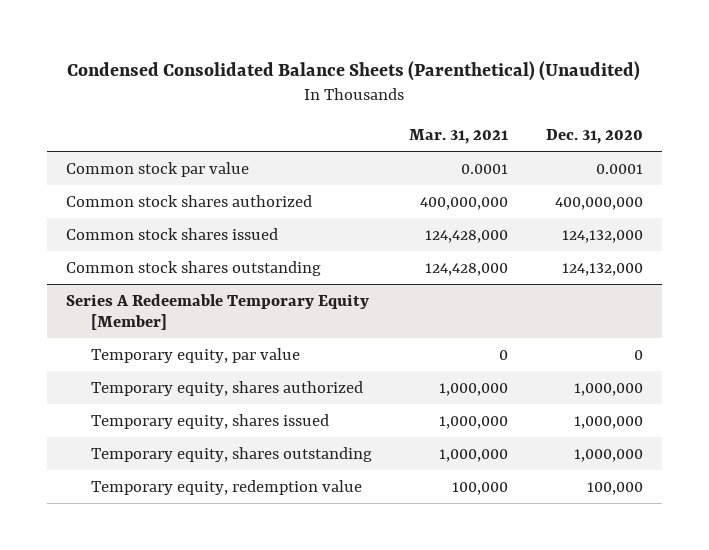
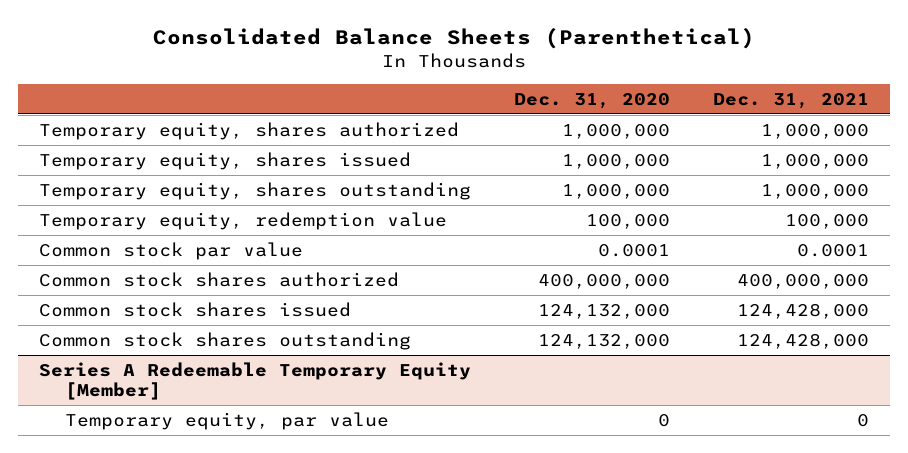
- Condensed Consolidated Balance Sheets (Parenthetical) (Unaudited)
+ Consolidated Balance Sheets (Parenthetical)
- | Mar. 31, 2021 | Dec. 31, 2020
+ | Dec. 31, 2020 | Dec. 31, 2021
+ Temporary equity, shares authorized | 1,000,000 | 1,000,000
+ Temporary equity, shares issued | 1,000,000 | 1,000,000
+ Temporary equity, shares outstanding | 1,000,000 | 1,000,000
+ Temporary equity, redemption value | 100,000 | 100,000
@ Series A Redeemable Temporary Equity [Member]
- Temporary equity, shares authorized | 1,000,000 | 1,000,000
- Temporary equity, shares issued | 1,000,000 | 1,000,000
- Temporary equity, shares outstanding | 1,000,000 | 1,000,000
- Temporary equity, redemption value | 100,000 | 100,000

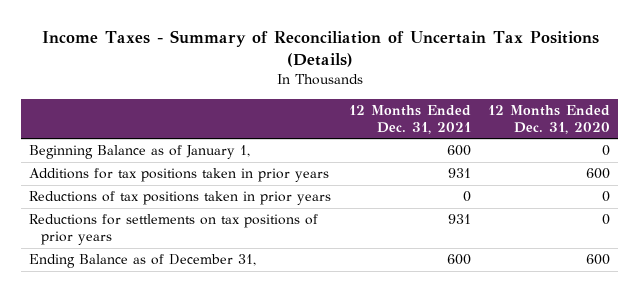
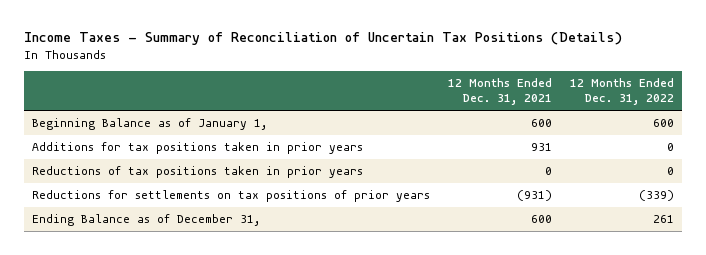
- | 12 Months Ended Dec. 31, 2021 | 12 Months Ended Dec. 31, 2020
+ | 12 Months Ended Dec. 31, 2021 | 12 Months Ended Dec. 31, 2022
- Reductions for settlements on tax positions of prior years | 931 | 0
+ Reductions for settlements on tax positions of prior years | (931) | (339)

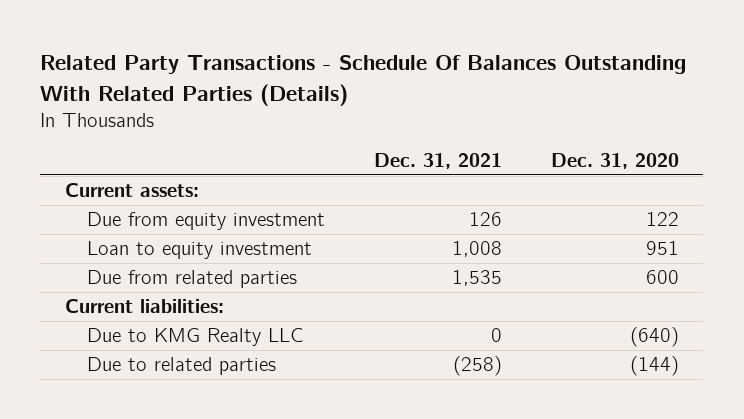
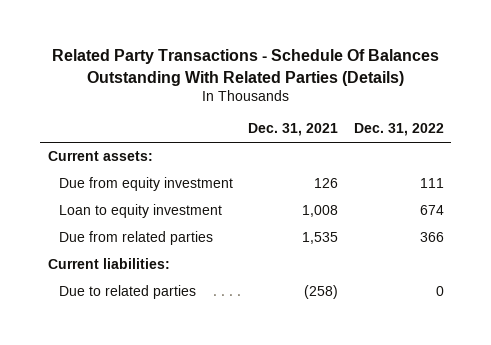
- | Dec. 31, 2021 | Dec. 31, 2020
+ | Dec. 31, 2021 | Dec. 31, 2022
- Due to KMG Realty LLC | 0 | (640)

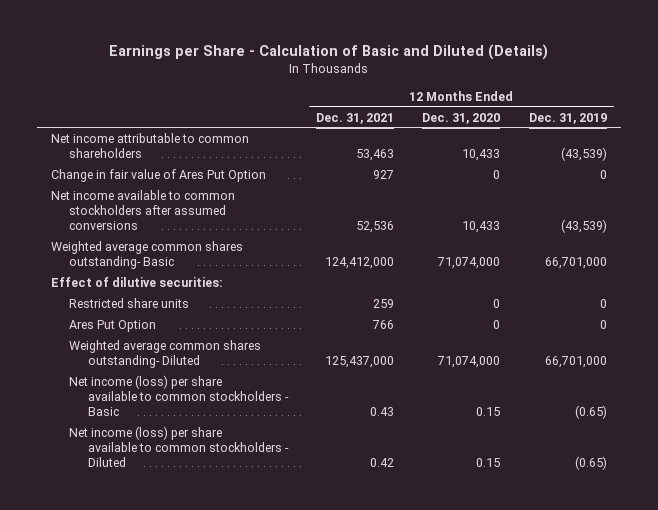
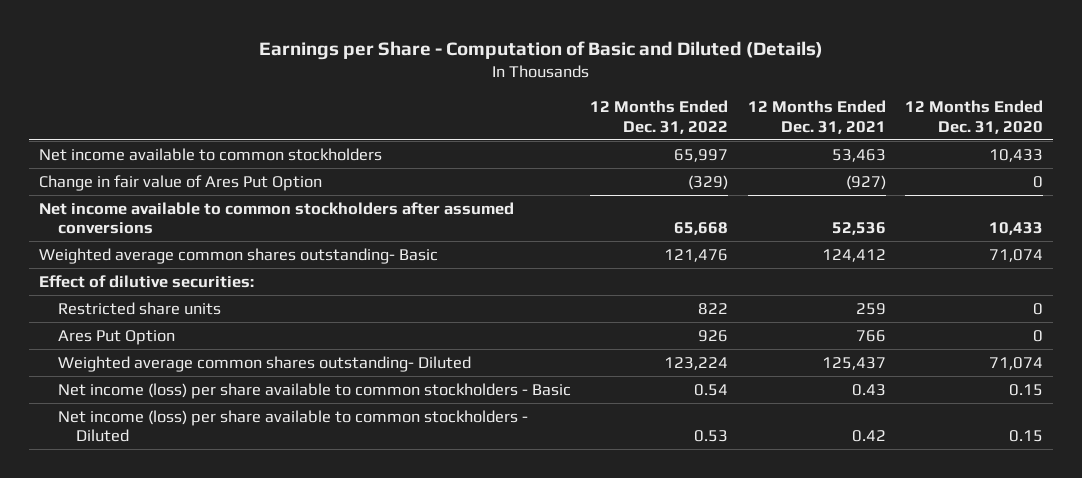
- Earnings per Share - Calculation of Basic and Diluted (Details)
+ Earnings per Share - Computation of Basic and Diluted (Details)
- | 12 Months Ended Dec. 31, 2021 | 12 Months Ended Dec. 31, 2020 | 12 Months Ended Dec. 31, 2019
+ | 12 Months Ended Dec. 31, 2022 | 12 Months Ended Dec. 31, 2021 | 12 Months Ended Dec. 31, 2020
- Net income attributable to common shareholders | 53,463 | 10,433 | (43,539)
- Change in fair value of Ares Put Option | 927 | 0 | 0
+ Net income available to common stockholders | 65,997 | 53,463 | 10,433
+ Change in fair value of Ares Put Option | (329) | (927) | 0
- Weighted average common shares outstanding- Basic | 124,412,000 | 71,074,000 | 66,701,000
+ Weighted average common shares outstanding- Basic | 121,476 | 124,412 | 71,074
- Weighted average common shares outstanding- Diluted | 125,437,000 | 71,074,000 | 66,701,000
+ Weighted average common shares outstanding- Diluted | 123,224 | 125,437 | 71,074

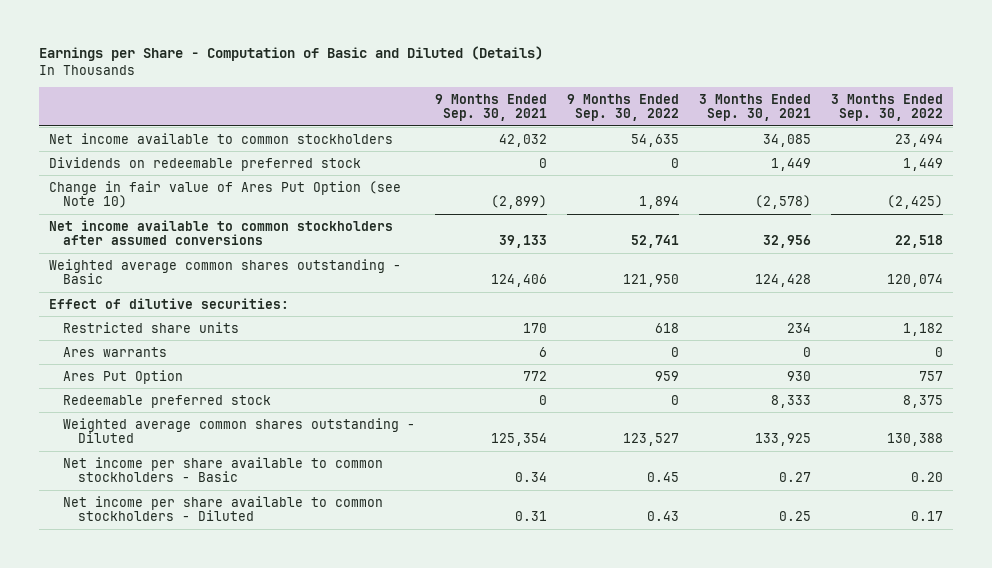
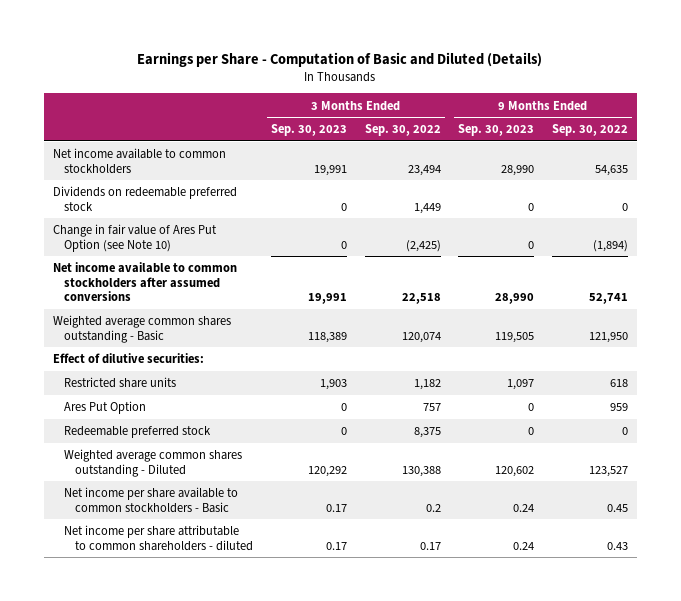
- | 9 Months Ended Sep. 30, 2021 | 9 Months Ended Sep. 30, 2022 | 3 Months Ended Sep. 30, 2021 | 3 Months Ended Sep. 30, 2022
+ | 3 Months Ended Sep. 30, 2023 | 3 Months Ended Sep. 30, 2022 | 9 Months Ended Sep. 30, 2023 | 9 Months Ended Sep. 30, 2022
- Change in fair value of Ares Put Option (see Note 10) | (2,899) | 1,894 | (2,578) | (2,425)
+ Change in fair value of Ares Put Option (see Note 10) | 0 | (2,425) | 0 | (1,894)
- Ares warrants | 6 | 0 | 0 | 0
- Net income per share available to common stockholders - Basic | 0.34 | 0.45 | 0.27 | 0.20
- Net income per share available to common stockholders - Diluted | 0.31 | 0.43 | 0.25 | 0.17
+ Net income per share available to common stockholders - Basic | 0.17 | 0.2 | 0.24 | 0.45
+ Net income per share attributable to common shareholders - diluted | 0.17 | 0.17 | 0.24 | 0.43

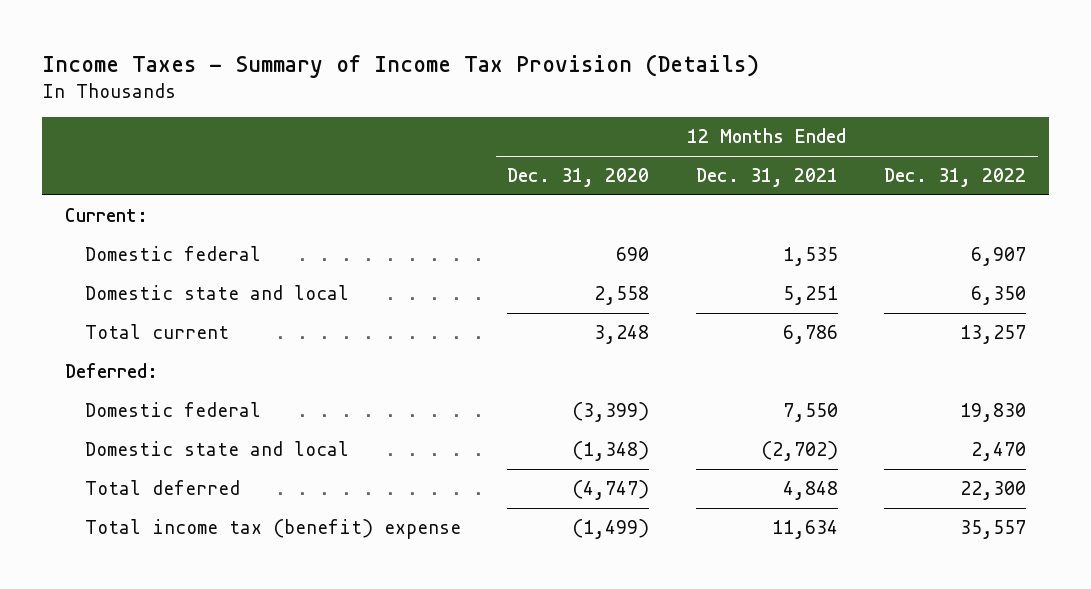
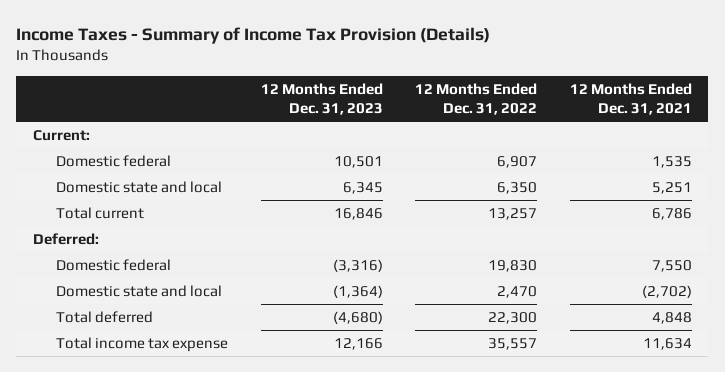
- | 12 Months Ended Dec. 31, 2020 | 12 Months Ended Dec. 31, 2021 | 12 Months Ended Dec. 31, 2022
+ | 12 Months Ended Dec. 31, 2023 | 12 Months Ended Dec. 31, 2022 | 12 Months Ended Dec. 31, 2021
- Total income tax (benefit) expense | (1,499) | 11,634 | 35,557
+ Total income tax expense | 12,166 | 35,557 | 11,634

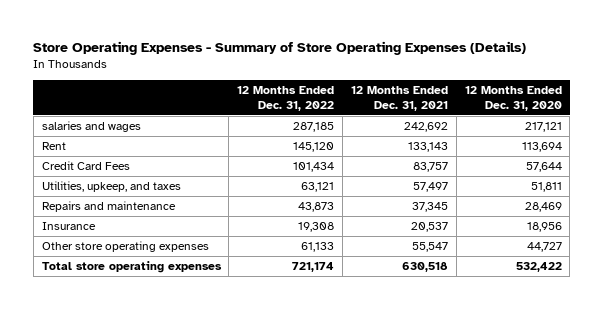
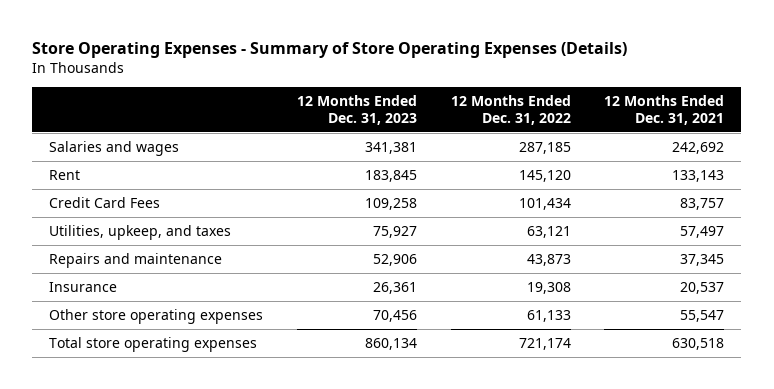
- | 12 Months Ended Dec. 31, 2022 | 12 Months Ended Dec. 31, 2021 | 12 Months Ended Dec. 31, 2020
+ | 12 Months Ended Dec. 31, 2023 | 12 Months Ended Dec. 31, 2022 | 12 Months Ended Dec. 31, 2021
- salaries and wages | 287,185 | 242,692 | 217,121
+ Salaries and wages | 341,381 | 287,185 | 242,692

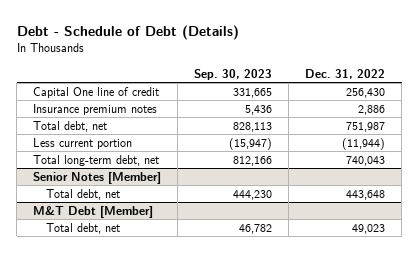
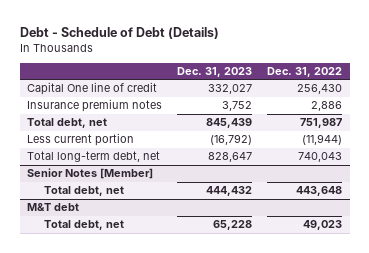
- | Sep. 30, 2023 | Dec. 31, 2022
+ | Dec. 31, 2023 | Dec. 31, 2022
- M&T Debt [Member]
+ M&T debt

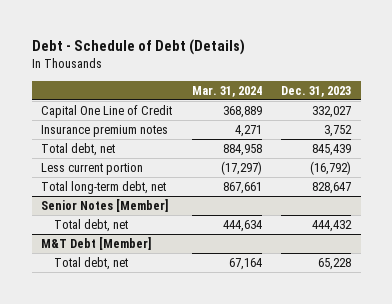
- | Dec. 31, 2023 | Dec. 31, 2022
+ | Mar. 31, 2024 | Dec. 31, 2023
- Capital One line of credit | 332,027 | 256,430
+ Capital One Line of Credit | 368,889 | 332,027
- M&T debt
+ M&T Debt [Member]

